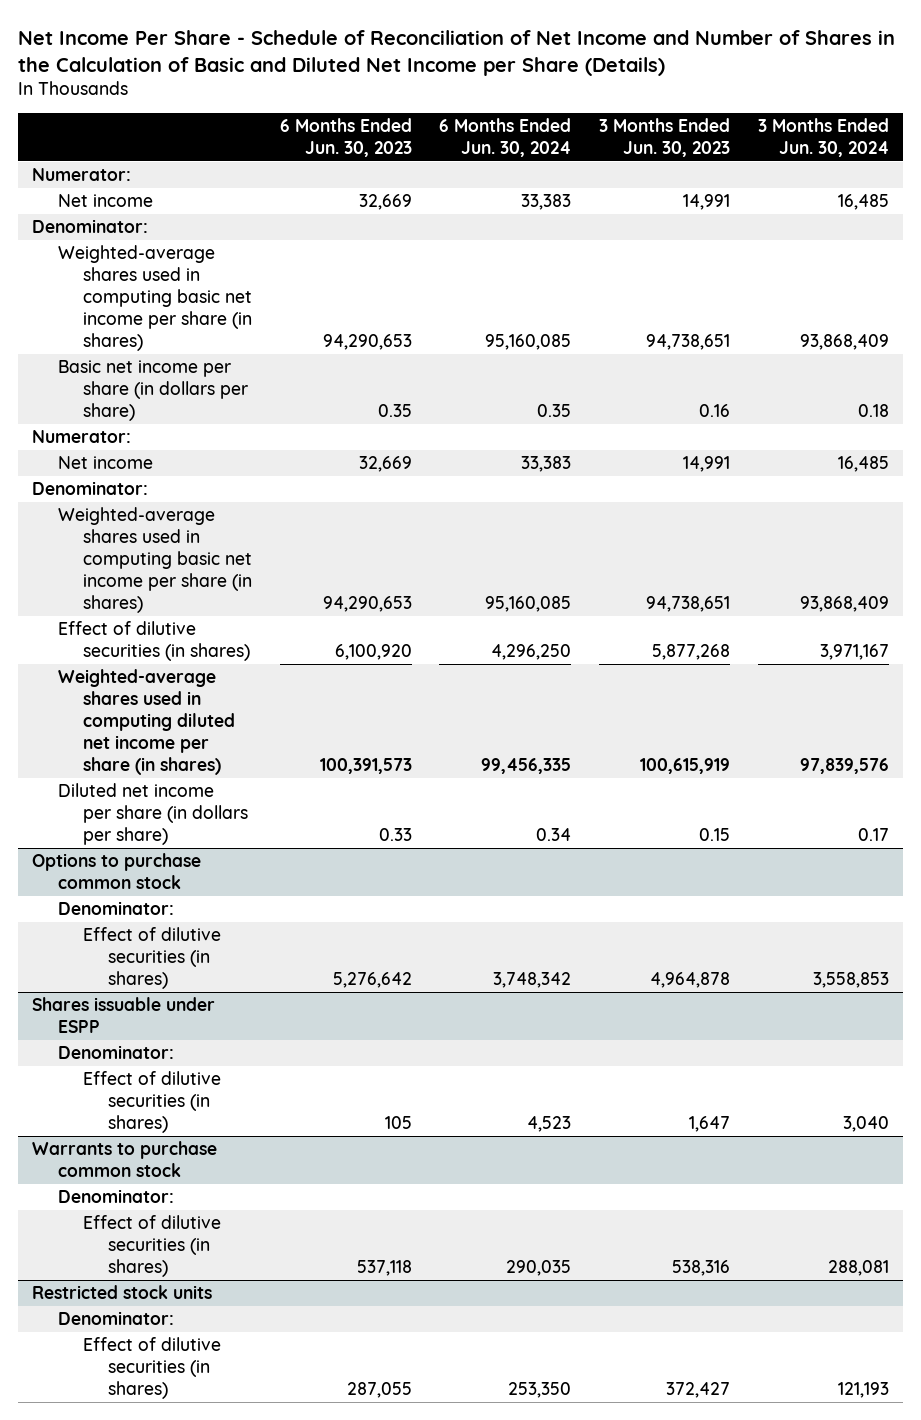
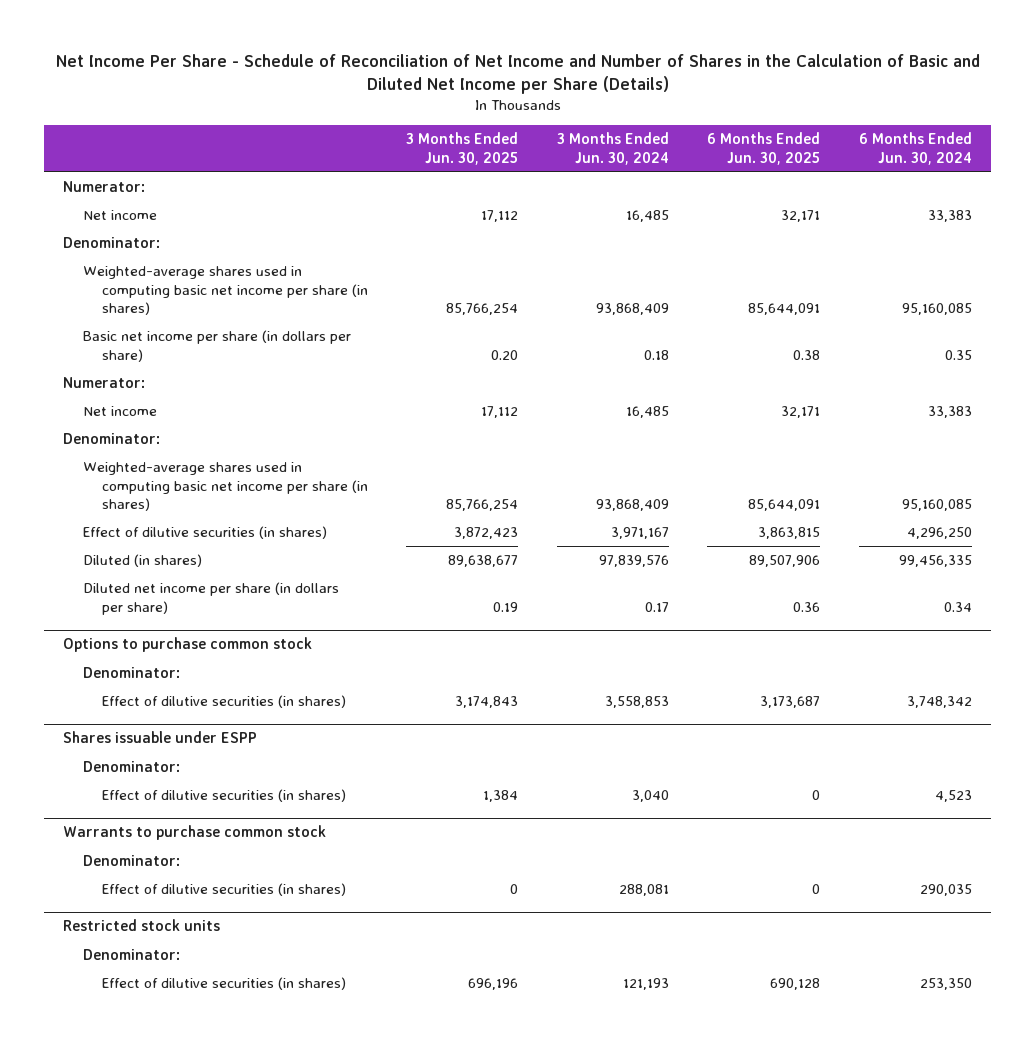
- | 6 Months Ended Jun. 30, 2023 | 6 Months Ended Jun. 30, 2024 | 3 Months Ended Jun. 30, 2023 | 3 Months Ended Jun. 30, 2024
+ | 3 Months Ended Jun. 30, 2025 | 3 Months Ended Jun. 30, 2024 | 6 Months Ended Jun. 30, 2025 | 6 Months Ended Jun. 30, 2024
- Weighted-average shares used in computing diluted net income per share (in shares) | 100,391,573 | 99,456,335 | 100,615,919 | 97,839,576
+ Diluted (in shares) | 89,638,677 | 97,839,576 | 89,507,906 | 99,456,335

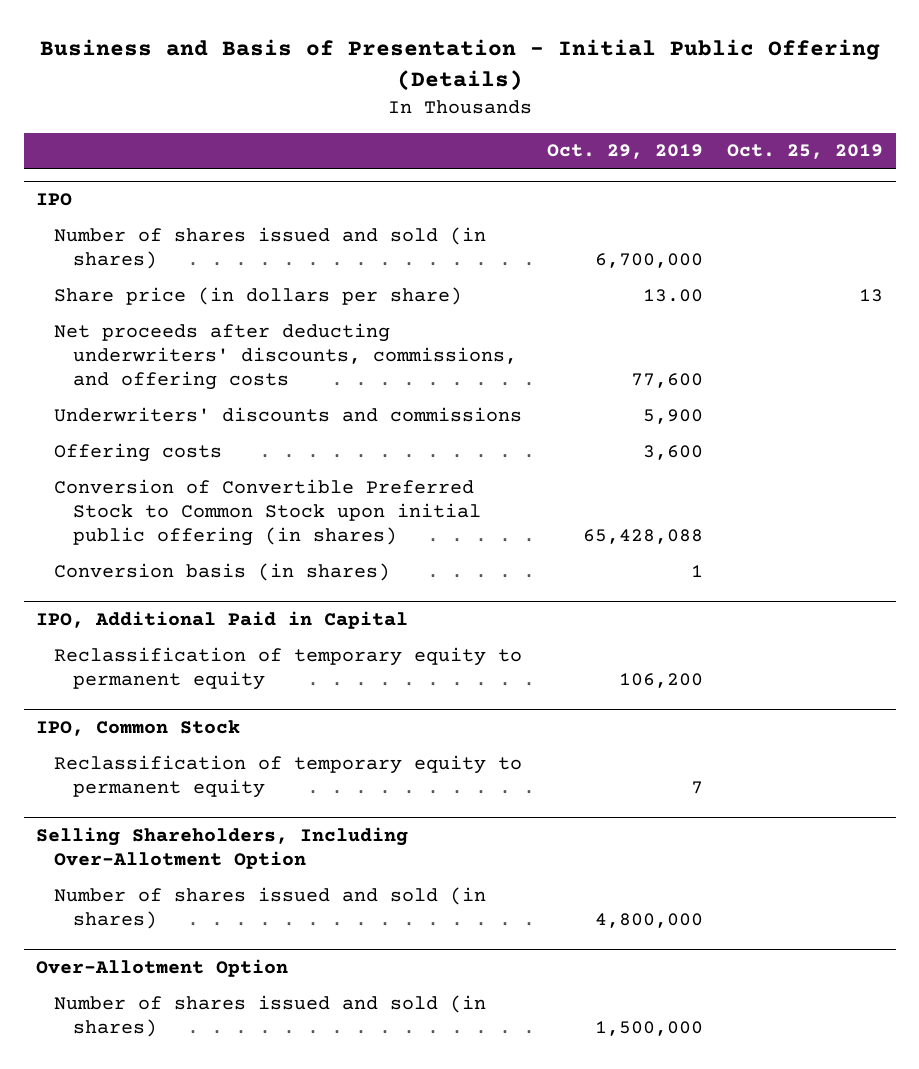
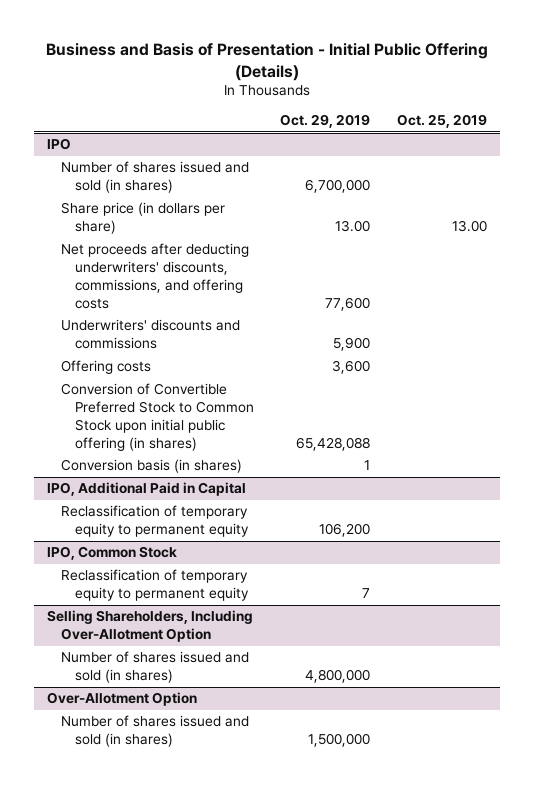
@ IPO
- Share price (in dollars per share) | 13.00 | 13
+ Share price (in dollars per share) | 13.00 | 13.00

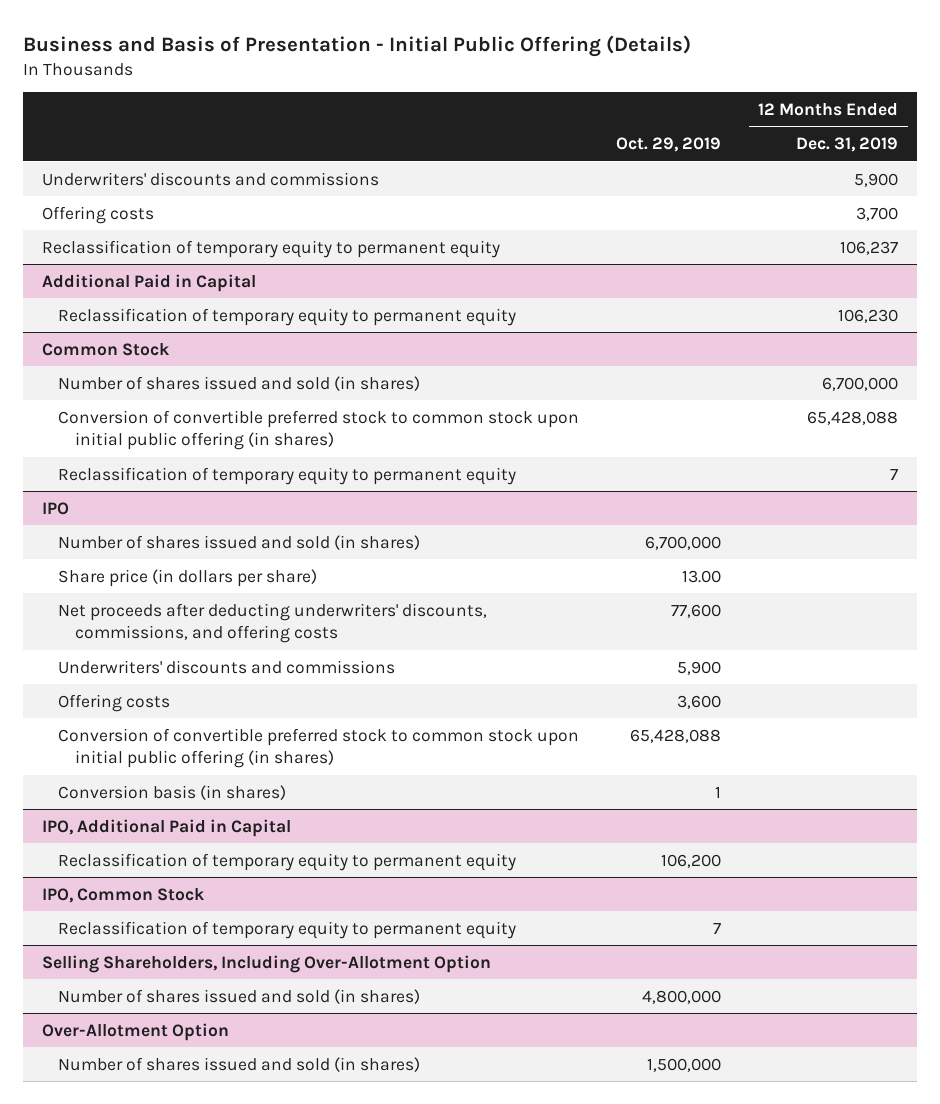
- | Oct. 29, 2019 | Oct. 25, 2019
+ | Oct. 29, 2019 | 12 Months Ended Dec. 31, 2019
+ Underwriters' discounts and commissions | | 5,900
+ Offering costs | | 3,700
+ Reclassification of temporary equity to permanent equity | | 106,237
+ Additional Paid in Capital
+ Reclassification of temporary equity to permanent equity | | 106,230
+ Common Stock
+ Number of shares issued and sold (in shares) | | 6,700,000
+ Conversion of convertible preferred stock to common stock upon initial public offering (in shares) | | 65,428,088
+ Reclassification of temporary equity to permanent equity | | 7
@ IPO
- Conversion of Convertible Preferred Stock to Common Stock upon initial public offering (in shares) | 65,428,088 |
+ Conversion of convertible preferred stock to common stock upon initial public offering (in shares) | 65,428,088 |

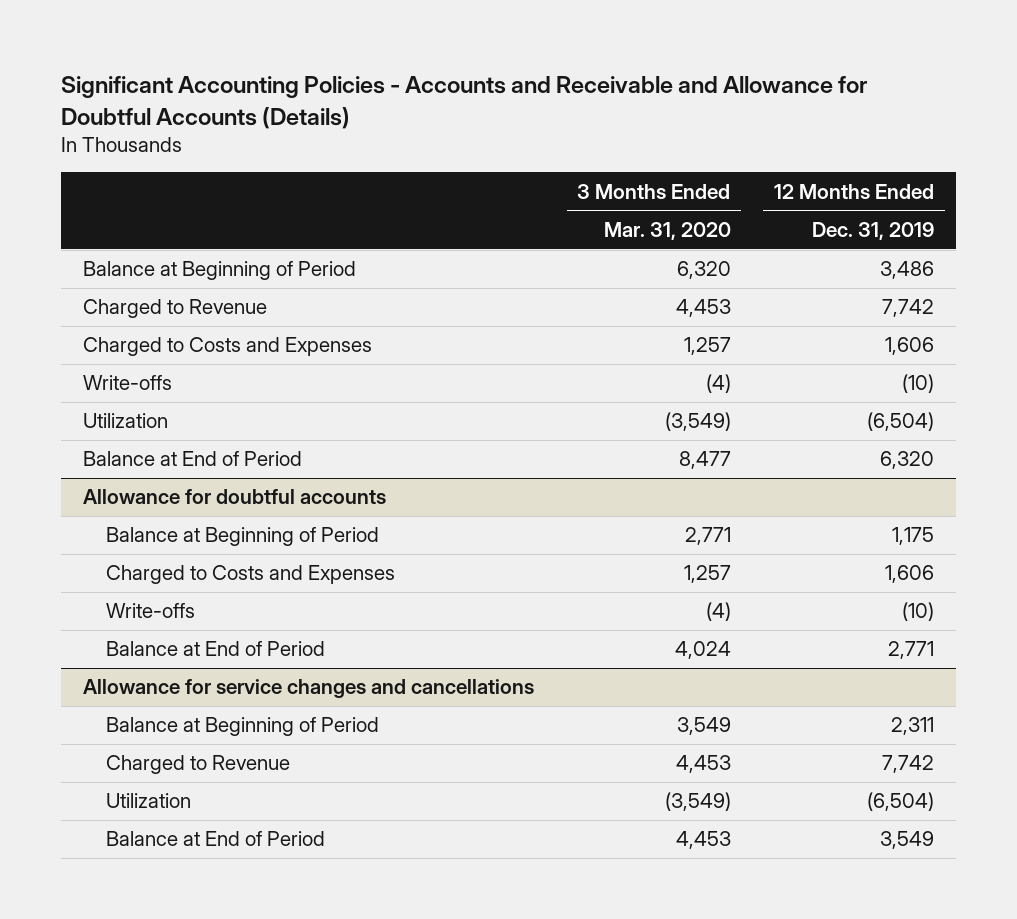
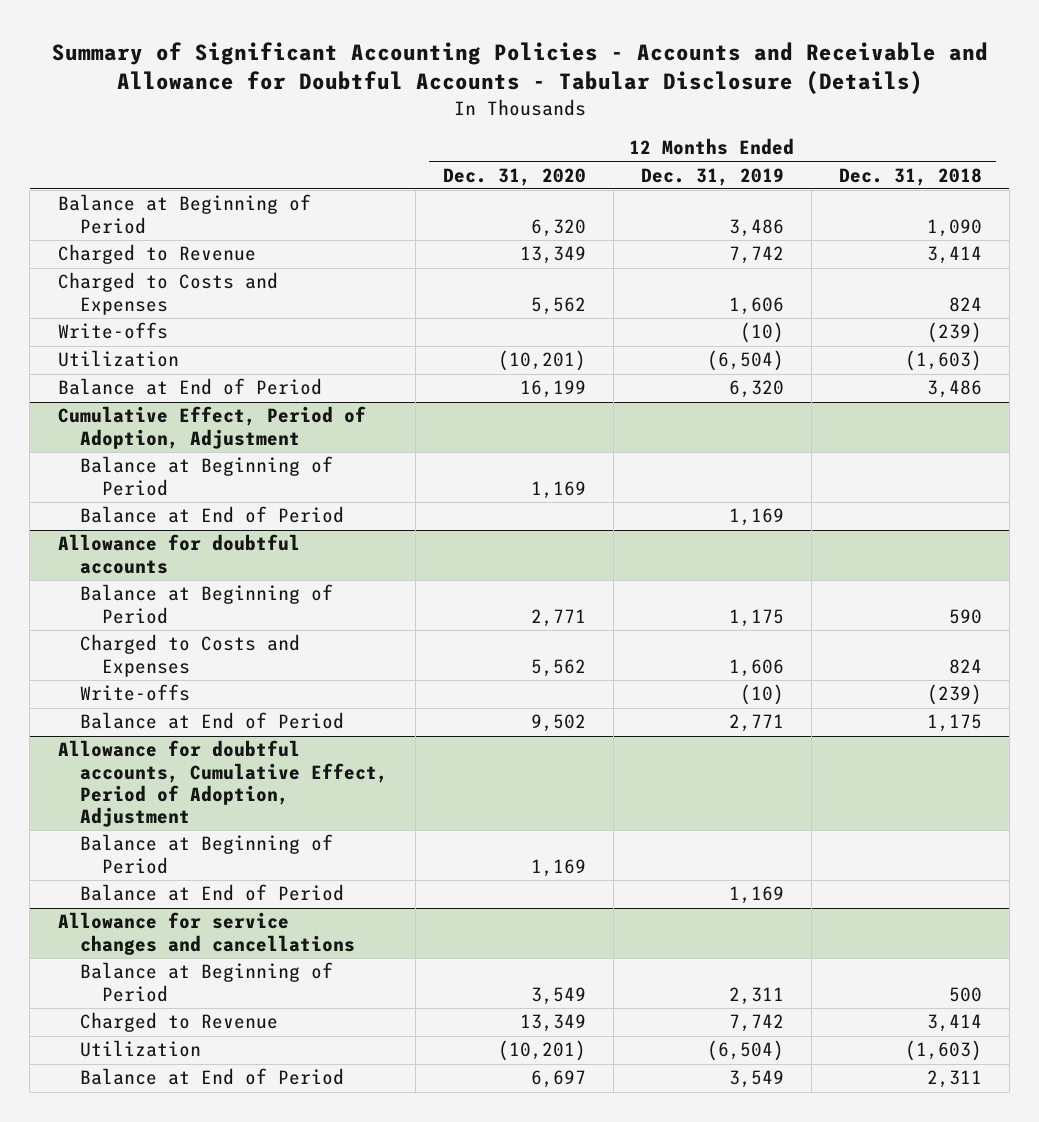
- Significant Accounting Policies - Accounts and Receivable and Allowance for Doubtful Accounts (Details)
+ Summary of Significant Accounting Policies - Accounts and Receivable and Allowance for Doubtful Accounts - Tabular Disclosure (Details)
- | 3 Months Ended Mar. 31, 2020 | 12 Months Ended Dec. 31, 2019
+ | 12 Months Ended Dec. 31, 2020 | 12 Months Ended Dec. 31, 2019 | 12 Months Ended Dec. 31, 2018
+ Cumulative Effect, Period of Adoption, Adjustment
+ Balance at Beginning of Period | 1,169 | |
+ Balance at End of Period | | 1,169 |
+ Allowance for doubtful accounts, Cumulative Effect, Period of Adoption, Adjustment
+ Balance at Beginning of Period | 1,169 | |
+ Balance at End of Period | | 1,169 |

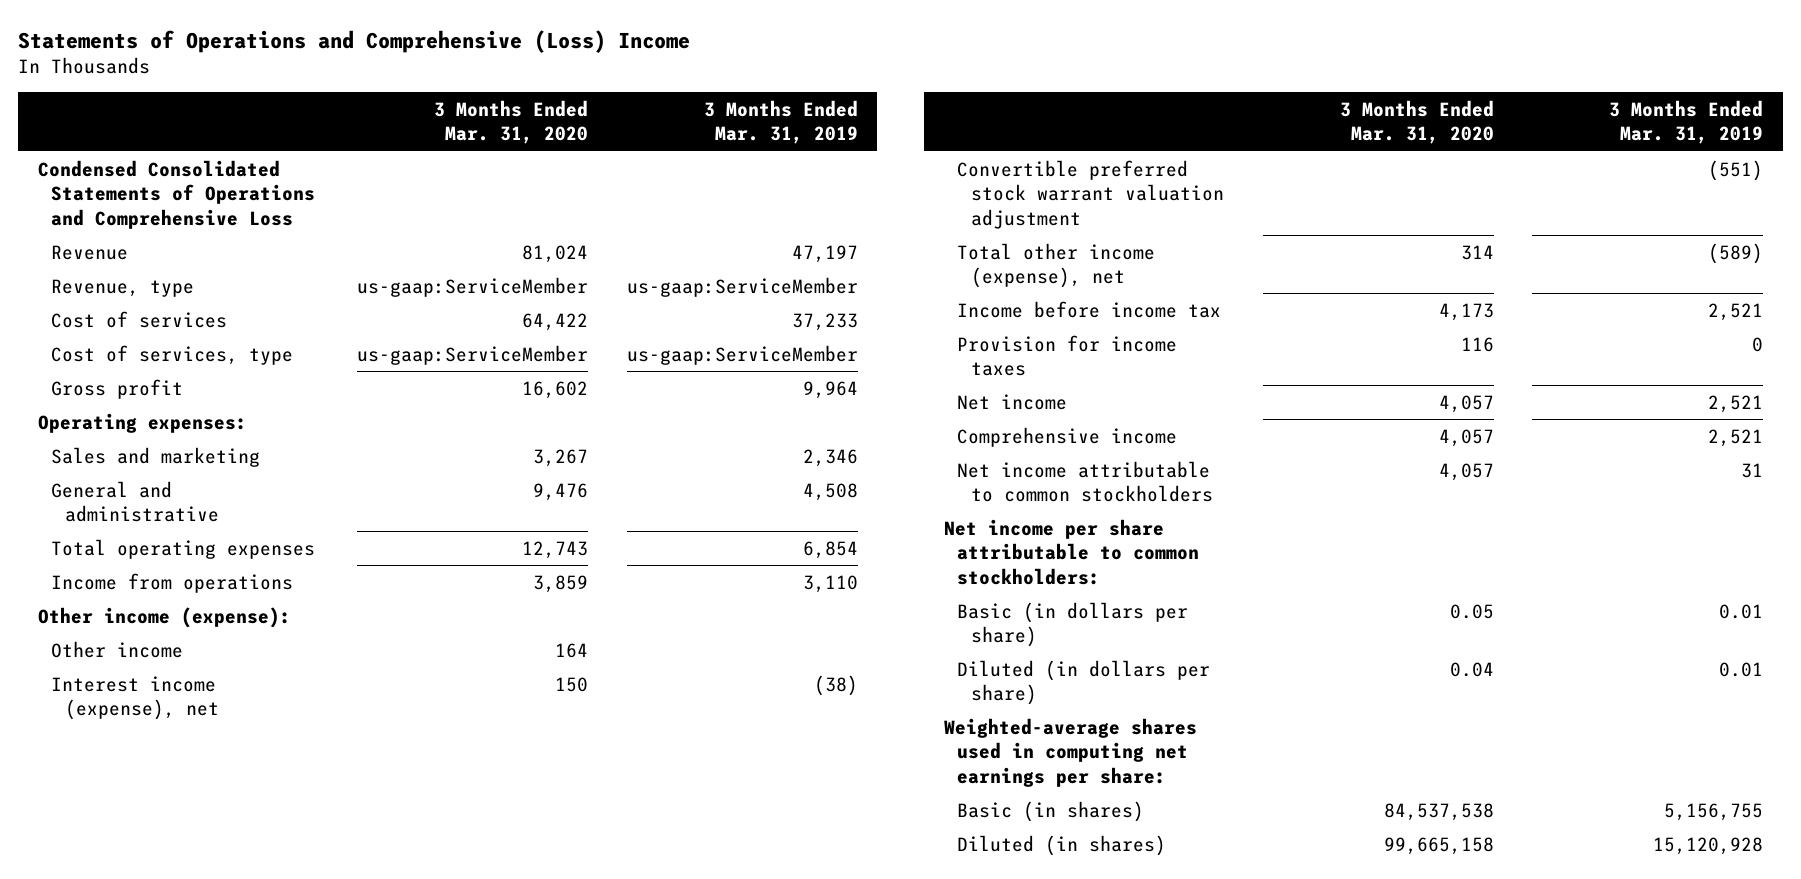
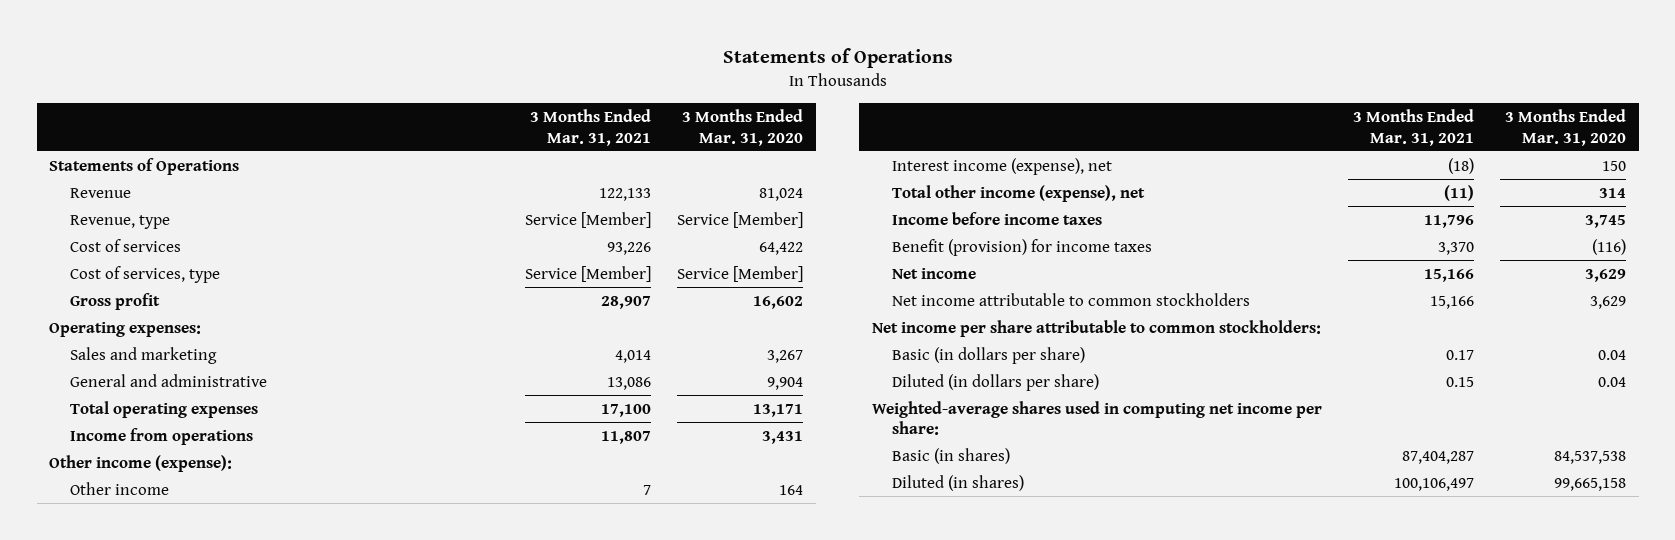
- Statements of Operations and Comprehensive (Loss) Income
+ Statements of Operations
- | 3 Months Ended Mar. 31, 2020 | 3 Months Ended Mar. 31, 2019
+ | 3 Months Ended Mar. 31, 2021 | 3 Months Ended Mar. 31, 2020
- Condensed Consolidated Statements of Operations and Comprehensive Loss
+ Statements of Operations
- Revenue, type | us-gaap:ServiceMember | us-gaap:ServiceMember
+ Revenue, type | Service [Member] | Service [Member]
- Cost of services, type | us-gaap:ServiceMember | us-gaap:ServiceMember
+ Cost of services, type | Service [Member] | Service [Member]
- General and administrative | 9,476 | 4,508
- Total operating expenses | 12,743 | 6,854
- Income from operations | 3,859 | 3,110
+ General and administrative | 13,086 | 9,904
+ Total operating expenses | 17,100 | 13,171
+ Income from operations | 11,807 | 3,431
- Convertible preferred stock warrant valuation adjustment | | (551)
- Income before income tax | 4,173 | 2,521
- Provision for income taxes | 116 | 0
- Net income | 4,057 | 2,521
- Comprehensive income | 4,057 | 2,521
- Net income attributable to common stockholders | 4,057 | 31
+ Income before income taxes | 11,796 | 3,745
+ Benefit (provision) for income taxes | 3,370 | (116)
+ Net income | 15,166 | 3,629
+ Net income attributable to common stockholders | 15,166 | 3,629
- Basic (in dollars per share) | 0.05 | 0.01
+ Basic (in dollars per share) | 0.17 | 0.04
- Weighted-average shares used in computing net earnings per share:
+ Weighted-average shares used in computing net income per share:

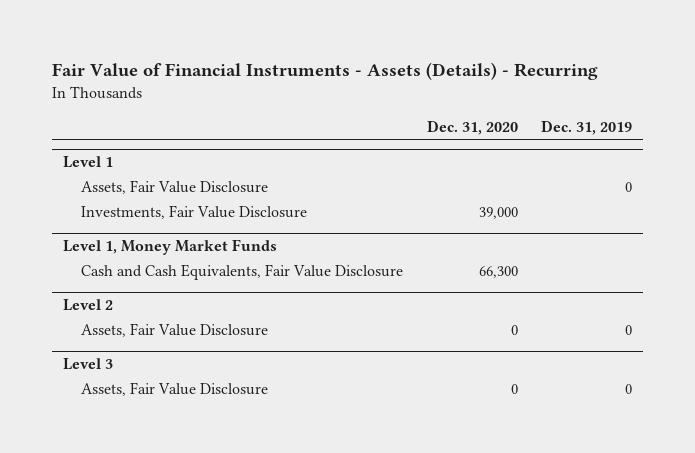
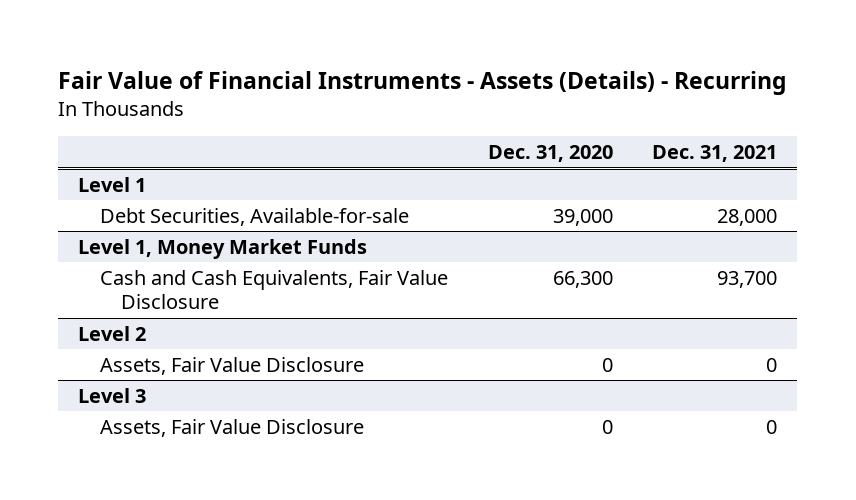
- | Dec. 31, 2020 | Dec. 31, 2019
+ | Dec. 31, 2020 | Dec. 31, 2021
@ Level 1
- Assets, Fair Value Disclosure | | 0
- Investments, Fair Value Disclosure | 39,000 |
+ Debt Securities, Available-for-sale | 39,000 | 28,000

